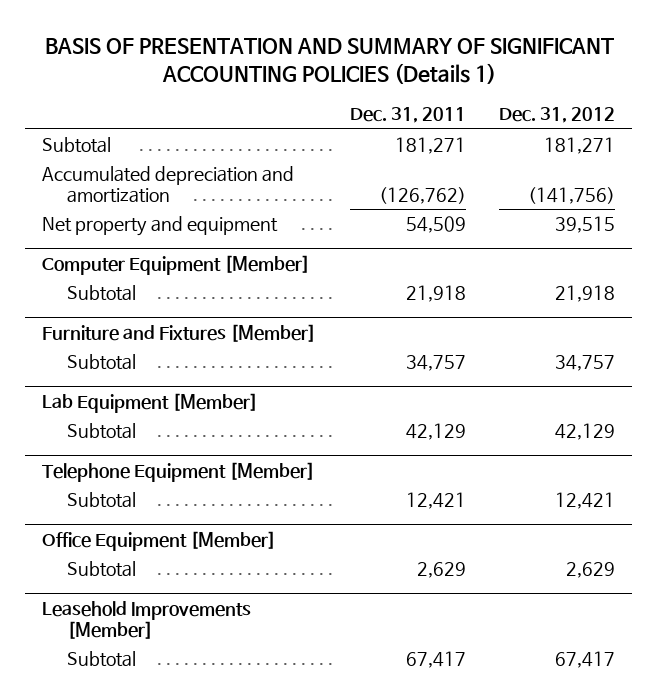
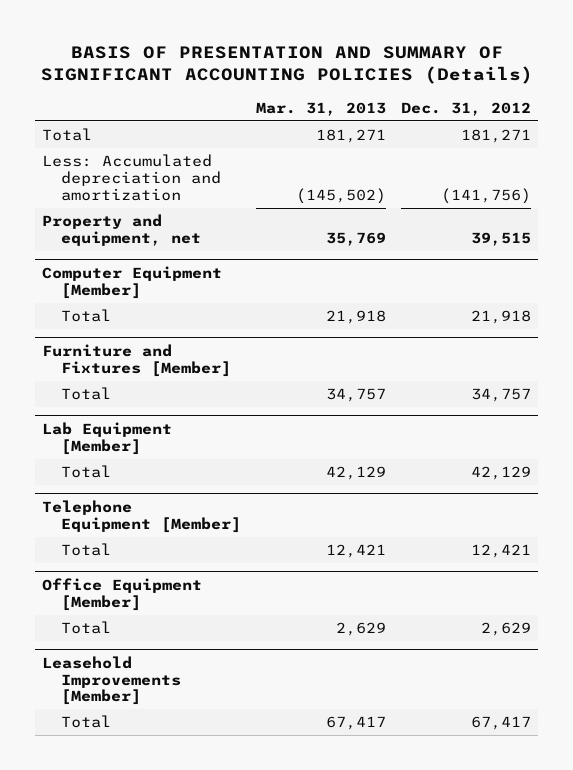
- BASIS OF PRESENTATION AND SUMMARY OF SIGNIFICANT ACCOUNTING POLICIES (Details 1)
+ BASIS OF PRESENTATION AND SUMMARY OF SIGNIFICANT ACCOUNTING POLICIES (Details)
- | Dec. 31, 2011 | Dec. 31, 2012
+ | Mar. 31, 2013 | Dec. 31, 2012
- Subtotal | 181,271 | 181,271
- Accumulated depreciation and amortization | (126,762) | (141,756)
- Net property and equipment | 54,509 | 39,515
+ Total | 181,271 | 181,271
+ Less: Accumulated depreciation and amortization | (145,502) | (141,756)
+ Property and equipment, net | 35,769 | 39,515
@ Computer Equipment [Member]
- Subtotal | 21,918 | 21,918
+ Total | 21,918 | 21,918
@ Furniture and Fixtures [Member]
- Subtotal | 34,757 | 34,757
+ Total | 34,757 | 34,757
@ Lab Equipment [Member]
- Subtotal | 42,129 | 42,129
+ Total | 42,129 | 42,129
@ Telephone Equipment [Member]
- Subtotal | 12,421 | 12,421
+ Total | 12,421 | 12,421
@ Office Equipment [Member]
- Subtotal | 2,629 | 2,629
+ Total | 2,629 | 2,629
@ Leasehold Improvements [Member]
- Subtotal | 67,417 | 67,417
+ Total | 67,417 | 67,417

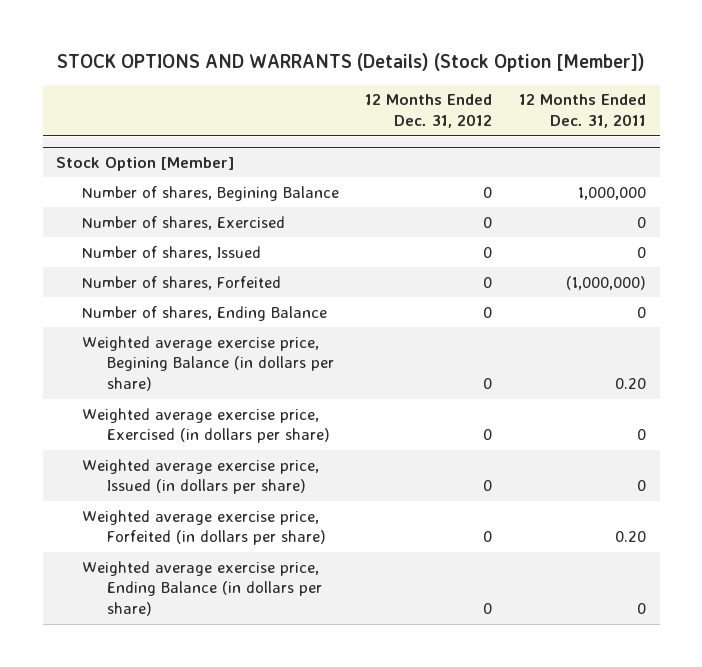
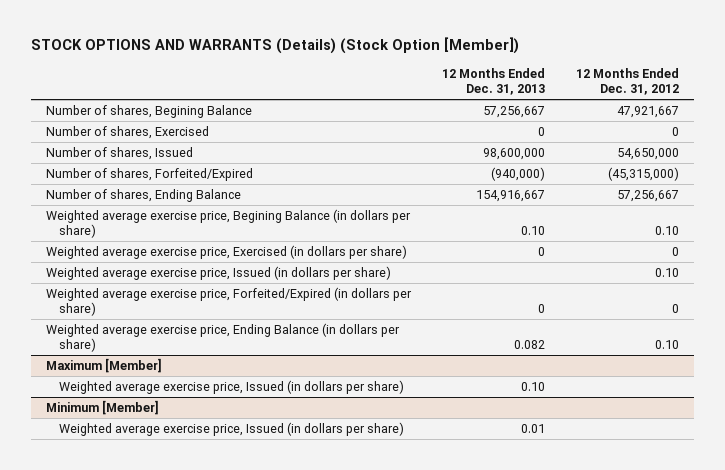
- | 12 Months Ended Dec. 31, 2012 | 12 Months Ended Dec. 31, 2011
+ | 12 Months Ended Dec. 31, 2013 | 12 Months Ended Dec. 31, 2012
- Stock Option [Member]
- Number of shares, Begining Balance | 0 | 1,000,000
+ Number of shares, Begining Balance | 57,256,667 | 47,921,667
- Number of shares, Issued | 0 | 0
- Number of shares, Forfeited | 0 | (1,000,000)
- Number of shares, Ending Balance | 0 | 0
- Weighted average exercise price, Begining Balance (in dollars per share) | 0 | 0.20
+ Number of shares, Issued | 98,600,000 | 54,650,000
+ Number of shares, Forfeited/Expired | (940,000) | (45,315,000)
+ Number of shares, Ending Balance | 154,916,667 | 57,256,667
+ Weighted average exercise price, Begining Balance (in dollars per share) | 0.10 | 0.10
- Weighted average exercise price, Issued (in dollars per share) | 0 | 0
- Weighted average exercise price, Forfeited (in dollars per share) | 0 | 0.20
- Weighted average exercise price, Ending Balance (in dollars per share) | 0 | 0
+ Weighted average exercise price, Issued (in dollars per share) | | 0.10
+ Weighted average exercise price, Forfeited/Expired (in dollars per share) | 0 | 0
+ Weighted average exercise price, Ending Balance (in dollars per share) | 0.082 | 0.10
+ Maximum [Member]
+ Weighted average exercise price, Issued (in dollars per share) | 0.10 |
+ Minimum [Member]
+ Weighted average exercise price, Issued (in dollars per share) | 0.01 |

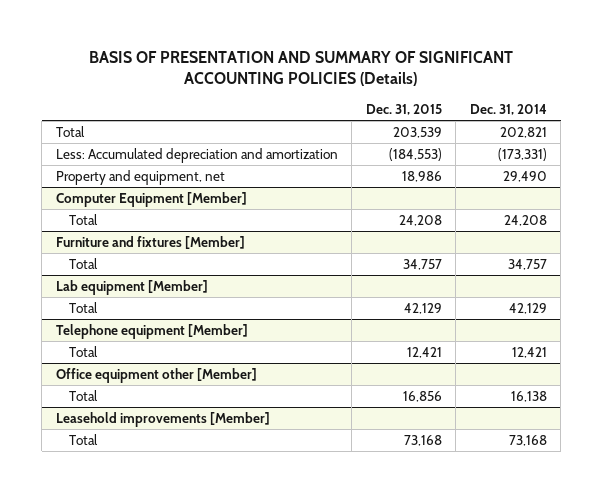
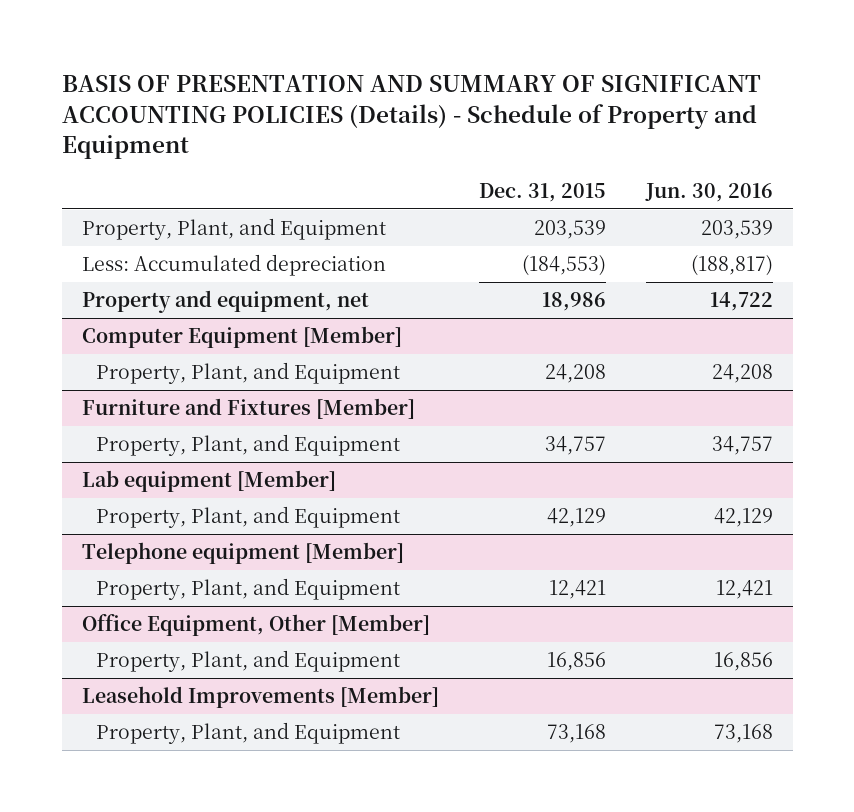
- BASIS OF PRESENTATION AND SUMMARY OF SIGNIFICANT ACCOUNTING POLICIES (Details)
+ BASIS OF PRESENTATION AND SUMMARY OF SIGNIFICANT ACCOUNTING POLICIES (Details) - Schedule of Property and Equipment
- | Dec. 31, 2015 | Dec. 31, 2014
+ | Dec. 31, 2015 | Jun. 30, 2016
- Total | 203,539 | 202,821
- Less: Accumulated depreciation and amortization | (184,553) | (173,331)
+ Property, Plant, and Equipment | 203,539 | 203,539
+ Less: Accumulated depreciation | (184,553) | (188,817)
@ Computer Equipment [Member]
- Total | 24,208 | 24,208
- Furniture and fixtures [Member]
- Total | 34,757 | 34,757
@ Computer Equipment [Member]
+ Property, Plant, and Equipment | 24,208 | 24,208
+ Furniture and Fixtures [Member]
+ Property, Plant, and Equipment | 34,757 | 34,757
@ Lab equipment [Member]
- Total | 42,129 | 42,129
+ Property, Plant, and Equipment | 42,129 | 42,129
@ Telephone equipment [Member]
- Total | 12,421 | 12,421
- Office equipment other [Member]
- Total | 16,856 | 16,138
- Leasehold improvements [Member]
- Total | 73,168 | 73,168
@ Telephone equipment [Member]
+ Property, Plant, and Equipment | 12,421 | 12,421
+ Office Equipment, Other [Member]
+ Property, Plant, and Equipment | 16,856 | 16,856
+ Leasehold Improvements [Member]
+ Property, Plant, and Equipment | 73,168 | 73,168

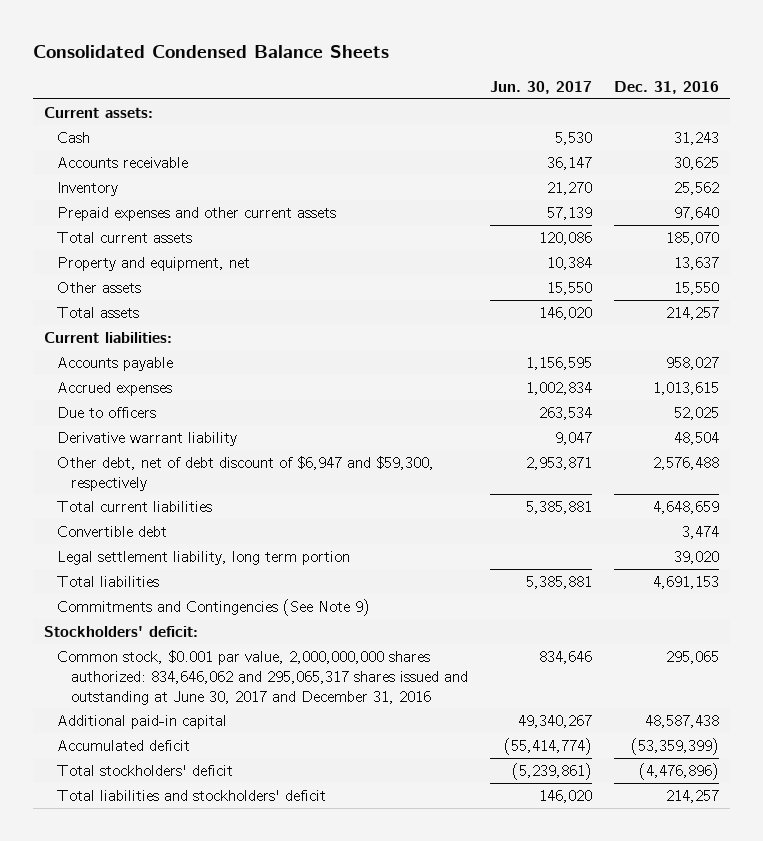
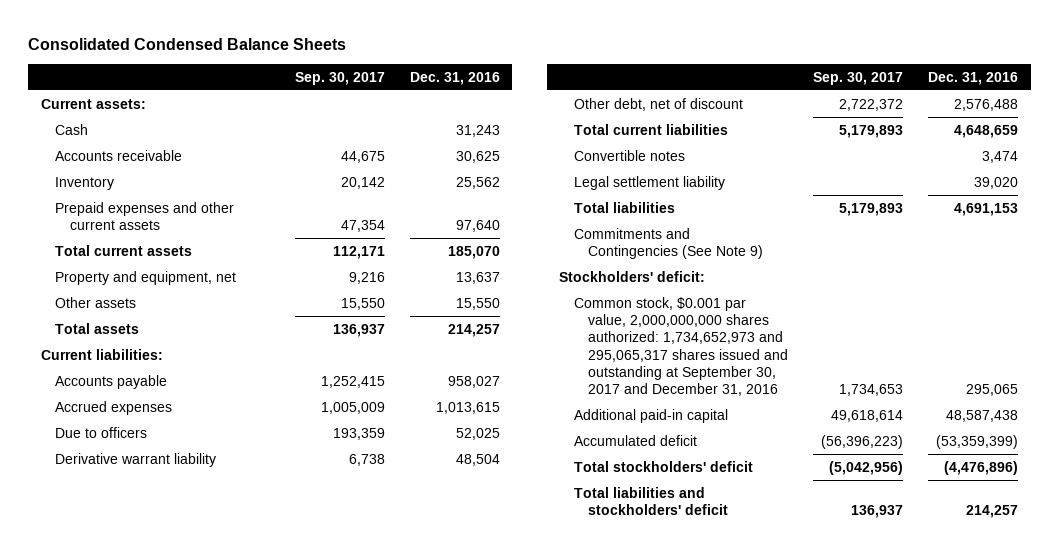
- | Jun. 30, 2017 | Dec. 31, 2016
+ | Sep. 30, 2017 | Dec. 31, 2016
- Other debt, net of debt discount of $6,947 and $59,300, respectively | 2,953,871 | 2,576,488
+ Other debt, net of discount | 2,722,372 | 2,576,488
- Convertible debt | | 3,474
- Legal settlement liability, long term portion | | 39,020
+ Convertible notes | | 3,474
+ Legal settlement liability | | 39,020
- Common stock, $0.001 par value, 2,000,000,000 shares authorized: 834,646,062 and 295,065,317 shares issued and outstanding at June 30, 2017 and December 31, 2016 | 834,646 | 295,065
+ Common stock, $0.001 par value, 2,000,000,000 shares authorized: 1,734,652,973 and 295,065,317 shares issued and outstanding at September 30, 2017 and December 31, 2016 | 1,734,653 | 295,065

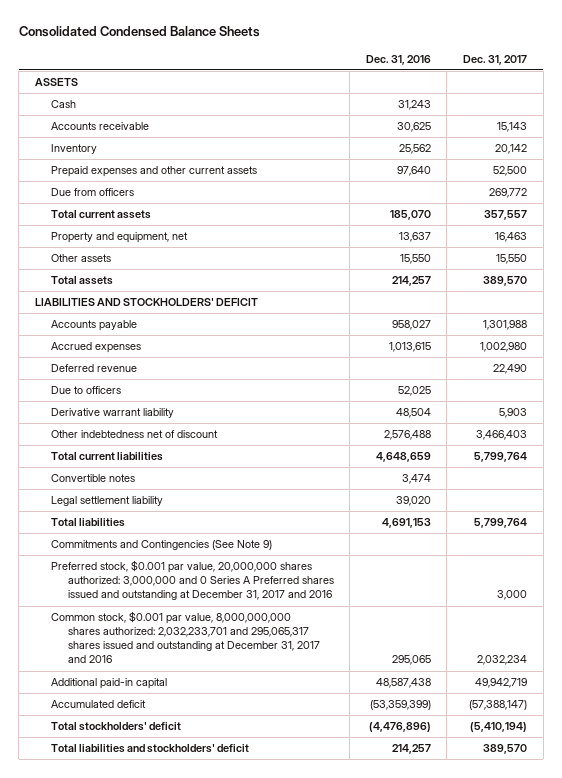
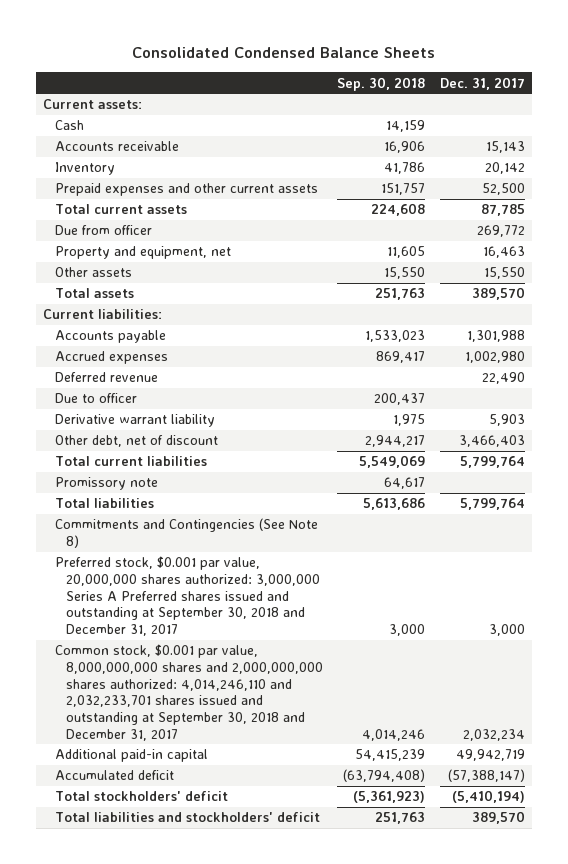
- | Dec. 31, 2016 | Dec. 31, 2017
+ | Sep. 30, 2018 | Dec. 31, 2017
- ASSETS
+ Current assets:
- Due from officers | | 269,772
- Total current assets | 185,070 | 357,557
+ Total current assets | 224,608 | 87,785
+ Due from officer | | 269,772
- LIABILITIES AND STOCKHOLDERS' DEFICIT
+ Current liabilities:
- Due to officers | 52,025 |
+ Due to officer | 200,437 |
- Other indebtedness net of discount | 2,576,488 | 3,466,403
+ Other debt, net of discount | 2,944,217 | 3,466,403
- Convertible notes | 3,474 |
- Legal settlement liability | 39,020 |
+ Promissory note | 64,617 |
- Commitments and Contingencies (See Note 9)
- Preferred stock, $0.001 par value, 20,000,000 shares authorized: 3,000,000 and 0 Series A Preferred shares issued and outstanding at December 31, 2017 and 2016 | | 3,000
- Common stock, $0.001 par value, 8,000,000,000 shares authorized: 2,032,233,701 and 295,065,317 shares issued and outstanding at December 31, 2017 and 2016 | 295,065 | 2,032,234
+ Commitments and Contingencies (See Note 8)
+ Preferred stock, $0.001 par value, 20,000,000 shares authorized: 3,000,000 Series A Preferred shares issued and outstanding at September 30, 2018 and December 31, 2017 | 3,000 | 3,000
+ Common stock, $0.001 par value, 8,000,000,000 shares and 2,000,000,000 shares authorized: 4,014,246,110 and 2,032,233,701 shares issued and outstanding at September 30, 2018 and December 31, 2017 | 4,014,246 | 2,032,234

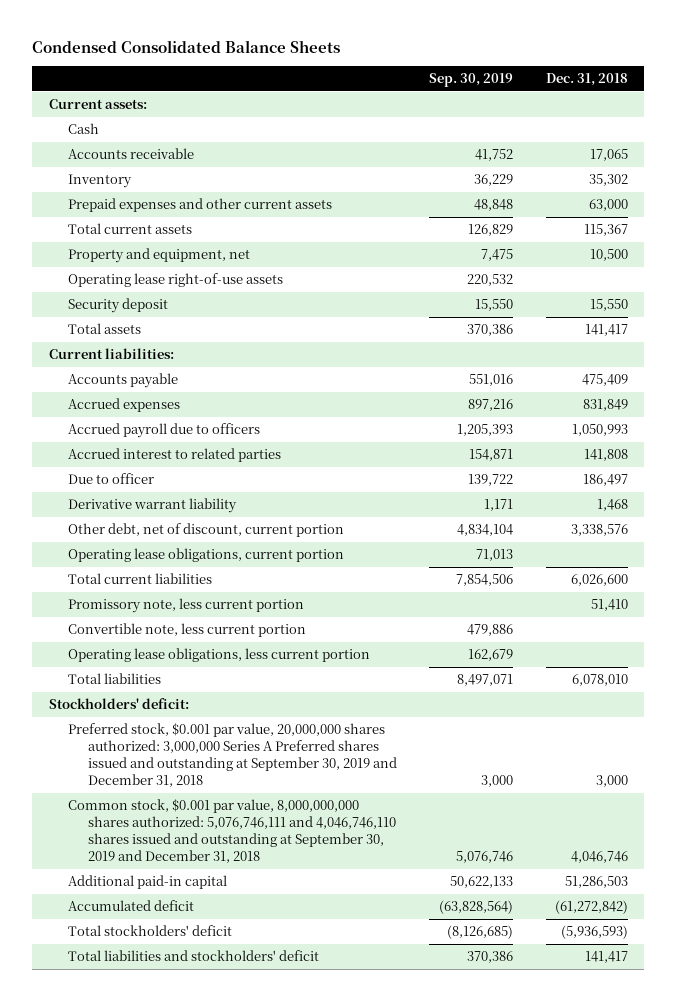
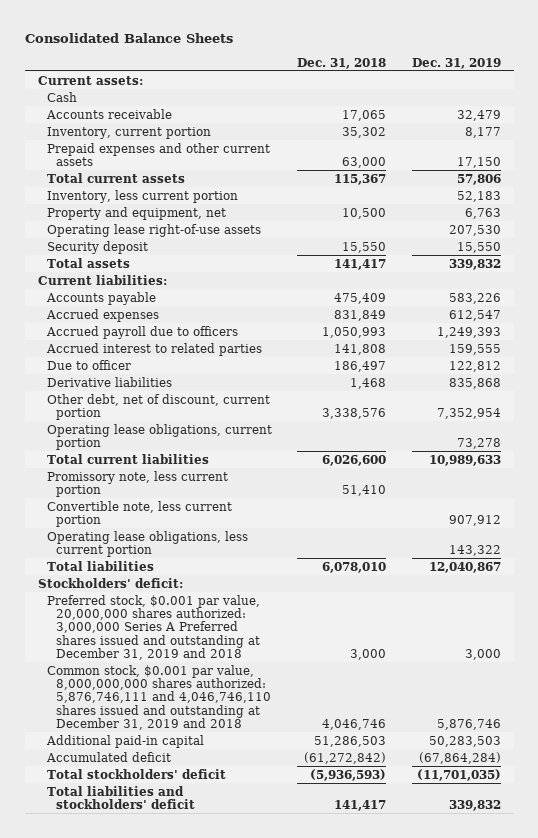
- Condensed Consolidated Balance Sheets
+ Consolidated Balance Sheets
- | Sep. 30, 2019 | Dec. 31, 2018
+ | Dec. 31, 2018 | Dec. 31, 2019
- Inventory | 36,229 | 35,302
+ Inventory, current portion | 35,302 | 8,177
+ Inventory, less current portion | | 52,183
- Derivative warrant liability | 1,171 | 1,468
+ Derivative liabilities | 1,468 | 835,868
- Preferred stock, $0.001 par value, 20,000,000 shares authorized: 3,000,000 Series A Preferred shares issued and outstanding at September 30, 2019 and December 31, 2018 | 3,000 | 3,000
- Common stock, $0.001 par value, 8,000,000,000 shares authorized: 5,076,746,111 and 4,046,746,110 shares issued and outstanding at September 30, 2019 and December 31, 2018 | 5,076,746 | 4,046,746
+ Preferred stock, $0.001 par value, 20,000,000 shares authorized: 3,000,000 Series A Preferred shares issued and outstanding at December 31, 2019 and 2018 | 3,000 | 3,000
+ Common stock, $0.001 par value, 8,000,000,000 shares authorized: 5,876,746,111 and 4,046,746,110 shares issued and outstanding at December 31, 2019 and 2018 | 4,046,746 | 5,876,746

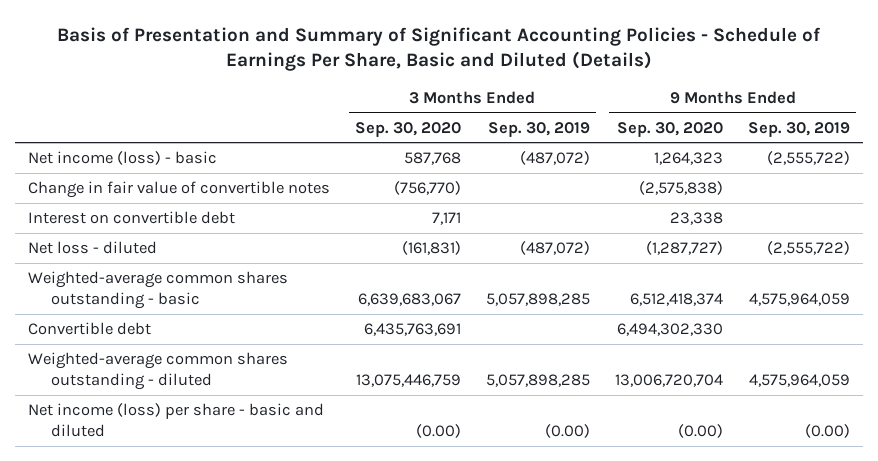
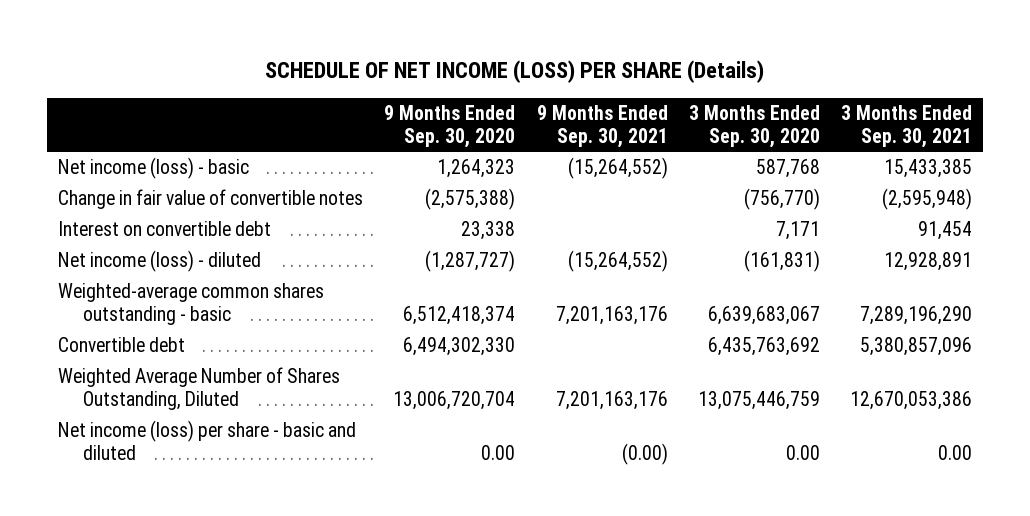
- Basis of Presentation and Summary of Significant Accounting Policies - Schedule of Earnings Per Share, Basic and Diluted (Details)
+ SCHEDULE OF NET INCOME (LOSS) PER SHARE (Details)
- | 3 Months Ended Sep. 30, 2020 | 3 Months Ended Sep. 30, 2019 | 9 Months Ended Sep. 30, 2020 | 9 Months Ended Sep. 30, 2019
+ | 9 Months Ended Sep. 30, 2020 | 9 Months Ended Sep. 30, 2021 | 3 Months Ended Sep. 30, 2020 | 3 Months Ended Sep. 30, 2021
- Change in fair value of convertible notes | (756,770) | | (2,575,838) |
+ Change in fair value of convertible notes | (2,575,388) | | (756,770) | (2,595,948)
- Net loss - diluted | (161,831) | (487,072) | (1,287,727) | (2,555,722)
+ Net income (loss) - diluted | (1,287,727) | (15,264,552) | (161,831) | 12,928,891
- Convertible debt | 6,435,763,691 | | 6,494,302,330 |
- Weighted-average common shares outstanding - diluted | 13,075,446,759 | 5,057,898,285 | 13,006,720,704 | 4,575,964,059
- Net income (loss) per share - basic and diluted | (0.00) | (0.00) | (0.00) | (0.00)
+ Convertible debt | 6,494,302,330 | | 6,435,763,692 | 5,380,857,096
+ Weighted Average Number of Shares Outstanding, Diluted | 13,006,720,704 | 7,201,163,176 | 13,075,446,759 | 12,670,053,386
+ Net income (loss) per share - basic and diluted | 0.00 | (0.00) | 0.00 | 0.00

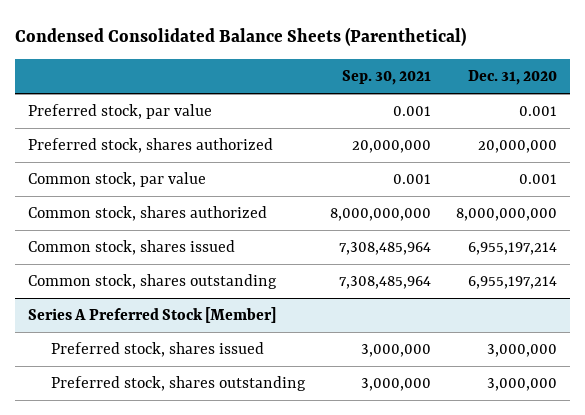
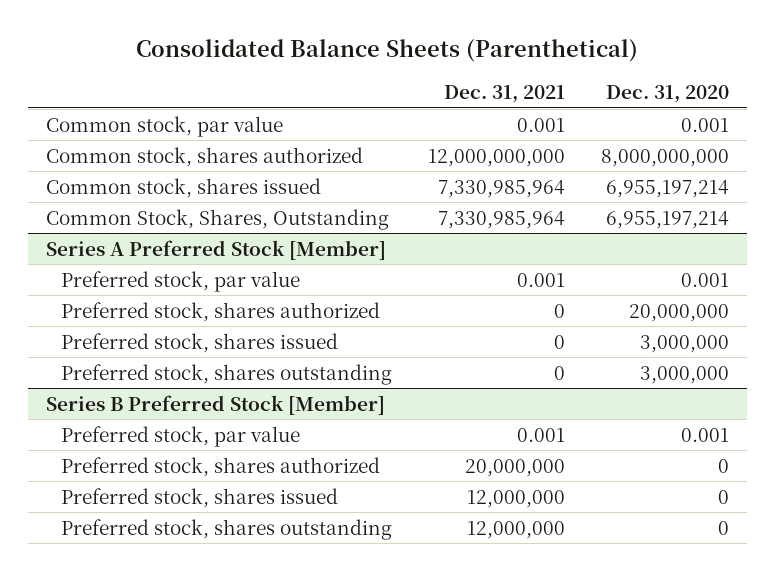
- Condensed Consolidated Balance Sheets (Parenthetical)
+ Consolidated Balance Sheets (Parenthetical)
- | Sep. 30, 2021 | Dec. 31, 2020
+ | Dec. 31, 2021 | Dec. 31, 2020
- Preferred stock, par value | 0.001 | 0.001
- Preferred stock, shares authorized | 20,000,000 | 20,000,000
- Common stock, shares outstanding | 7,308,485,964 | 6,955,197,214
+ Common Stock, Shares, Outstanding | 7,330,985,964 | 6,955,197,214
@ Series A Preferred Stock [Member]
+ Preferred stock, par value | 0.001 | 0.001
+ Preferred stock, shares authorized | 0 | 20,000,000
+ Series B Preferred Stock [Member]
+ Preferred stock, par value | 0.001 | 0.001
+ Preferred stock, shares authorized | 20,000,000 | 0
+ Preferred stock, shares issued | 12,000,000 | 0
+ Preferred stock, shares outstanding | 12,000,000 | 0

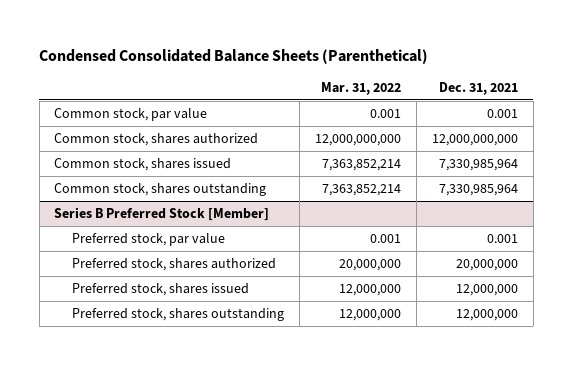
- Consolidated Balance Sheets (Parenthetical)
+ Condensed Consolidated Balance Sheets (Parenthetical)
- | Dec. 31, 2021 | Dec. 31, 2020
+ | Mar. 31, 2022 | Dec. 31, 2021
- Common Stock, Shares, Outstanding | 7,330,985,964 | 6,955,197,214
- Series A Preferred Stock [Member]
- Preferred stock, par value | 0.001 | 0.001
- Preferred stock, shares authorized | 0 | 20,000,000
- Preferred stock, shares issued | 0 | 3,000,000
- Preferred stock, shares outstanding | 0 | 3,000,000
+ Common stock, shares outstanding | 7,363,852,214 | 7,330,985,964

